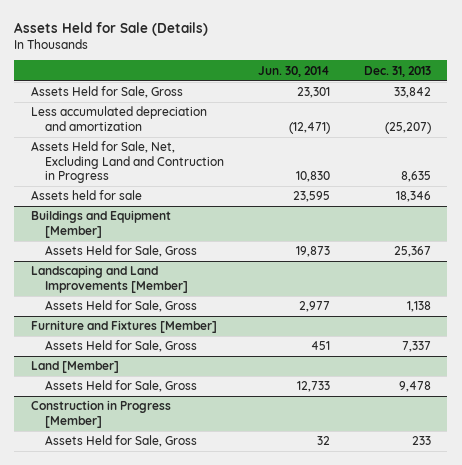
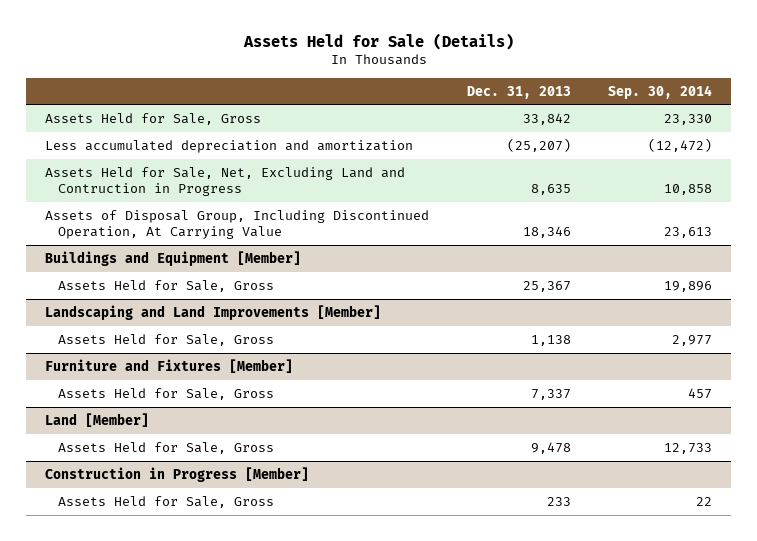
- | Jun. 30, 2014 | Dec. 31, 2013
+ | Dec. 31, 2013 | Sep. 30, 2014
- Assets held for sale | 23,595 | 18,346
+ Assets of Disposal Group, Including Discontinued Operation, At Carrying Value | 18,346 | 23,613

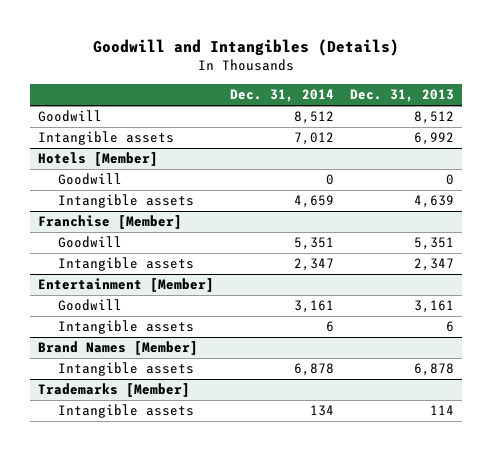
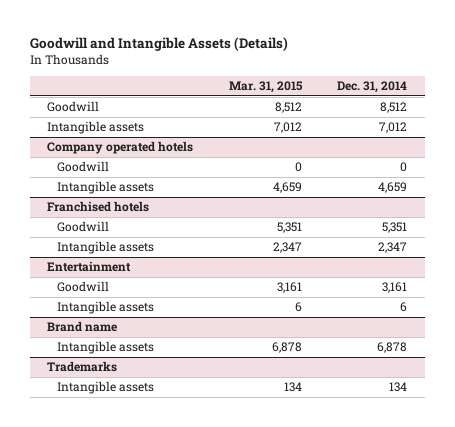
- Goodwill and Intangibles (Details)
+ Goodwill and Intangible Assets (Details)
- | Dec. 31, 2014 | Dec. 31, 2013
+ | Mar. 31, 2015 | Dec. 31, 2014
- Hotels [Member]
+ Company operated hotels
- Franchise [Member]
+ Franchised hotels
- Entertainment [Member]
+ Entertainment
- Brand Names [Member]
+ Brand name
- Trademarks [Member]
+ Trademarks

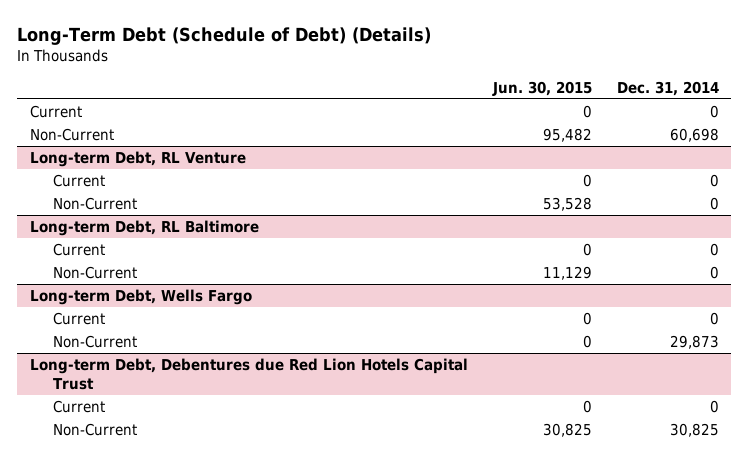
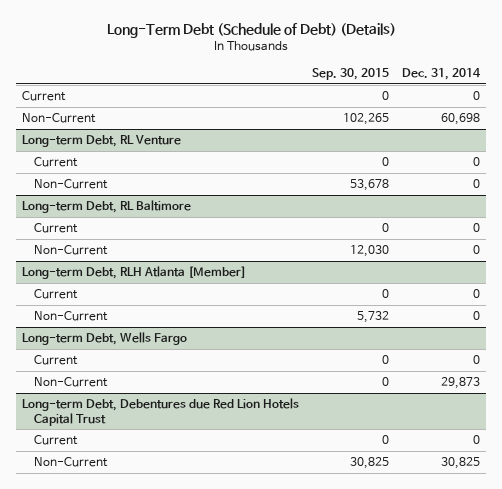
- | Jun. 30, 2015 | Dec. 31, 2014
+ | Sep. 30, 2015 | Dec. 31, 2014
+ Long-term Debt, RLH Atlanta [Member]
+ Current | 0 | 0
+ Non-Current | 5,732 | 0

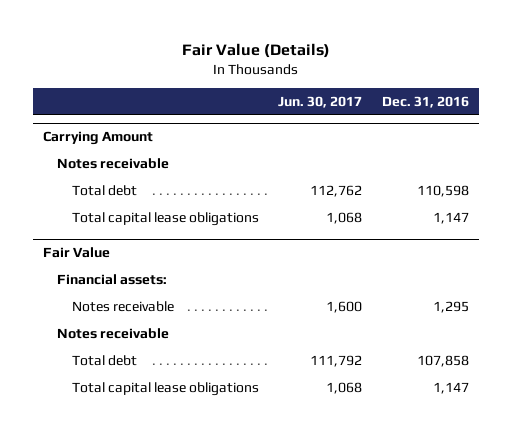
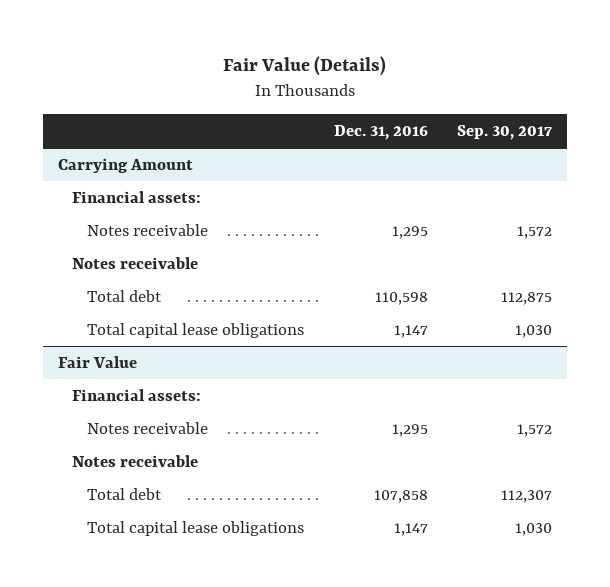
- | Jun. 30, 2017 | Dec. 31, 2016
+ | Dec. 31, 2016 | Sep. 30, 2017
@ Carrying Amount
+ Financial assets:
+ Notes receivable | 1,295 | 1,572

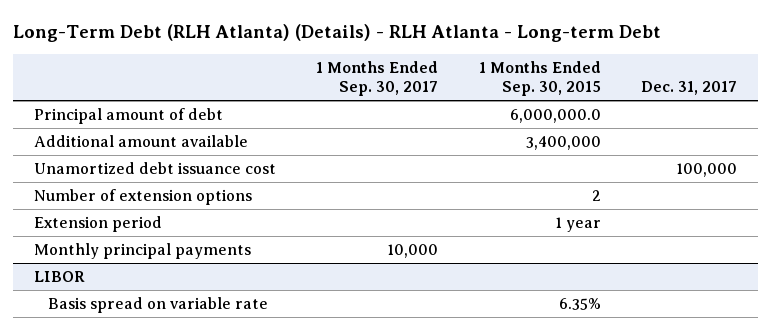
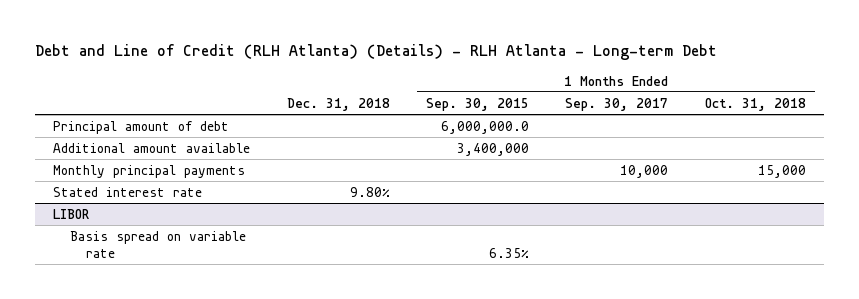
- Long-Term Debt (RLH Atlanta) (Details) - RLH Atlanta - Long-term Debt
+ Debt and Line of Credit (RLH Atlanta) (Details) - RLH Atlanta - Long-term Debt
- | 1 Months Ended Sep. 30, 2017 | 1 Months Ended Sep. 30, 2015 | Dec. 31, 2017
+ | Dec. 31, 2018 | 1 Months Ended Sep. 30, 2015 | 1 Months Ended Sep. 30, 2017 | 1 Months Ended Oct. 31, 2018
- Unamortized debt issuance cost | | | 100,000
- Number of extension options | | 2 |
- Extension period | | 1 year |
+ Stated interest rate | 9.80% | | |

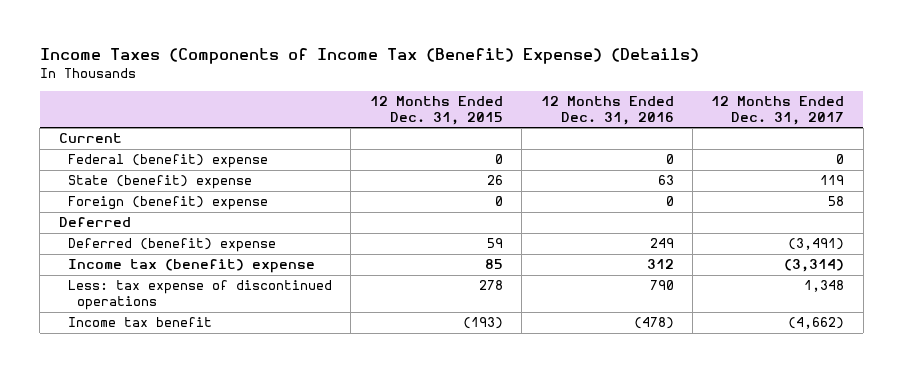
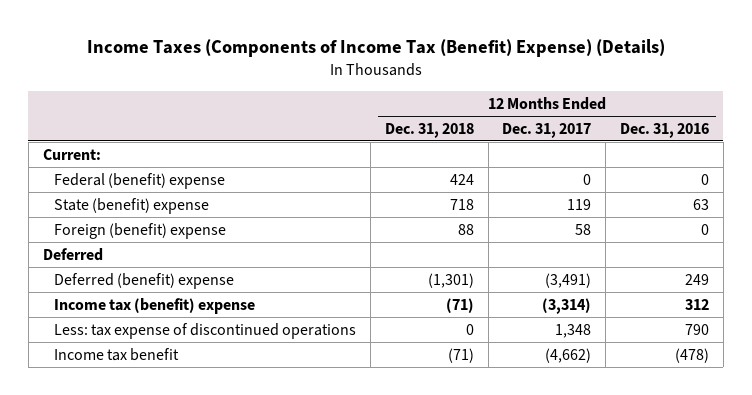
- | 12 Months Ended Dec. 31, 2015 | 12 Months Ended Dec. 31, 2016 | 12 Months Ended Dec. 31, 2017
+ | 12 Months Ended Dec. 31, 2018 | 12 Months Ended Dec. 31, 2017 | 12 Months Ended Dec. 31, 2016
- Current
+ Current:

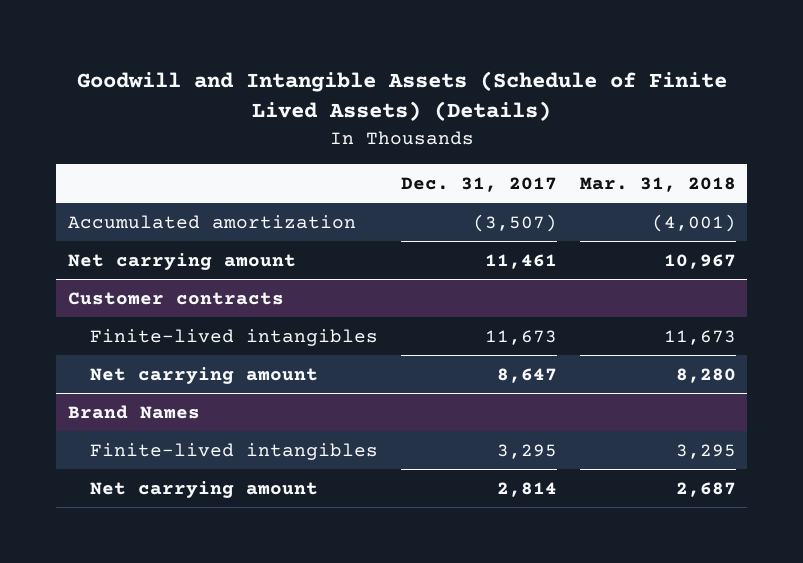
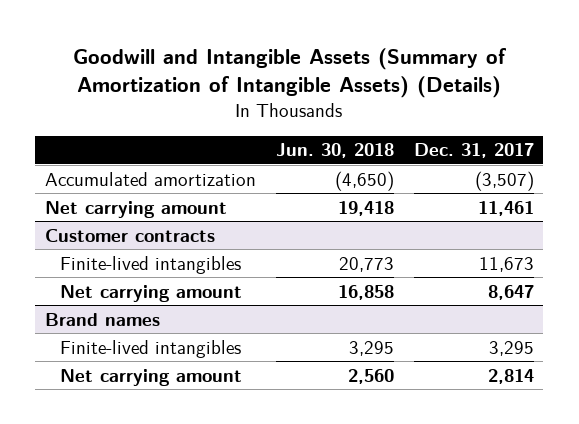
- Goodwill and Intangible Assets (Schedule of Finite Lived Assets) (Details)
+ Goodwill and Intangible Assets (Summary of Amortization of Intangible Assets) (Details)
- | Dec. 31, 2017 | Mar. 31, 2018
+ | Jun. 30, 2018 | Dec. 31, 2017
- Brand Names
+ Brand names

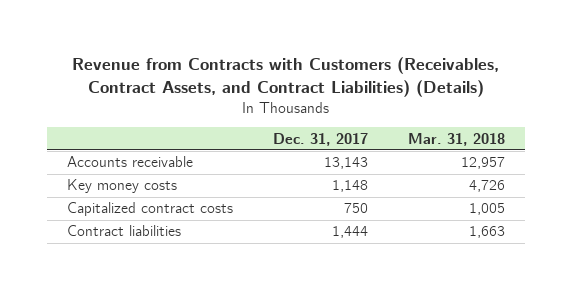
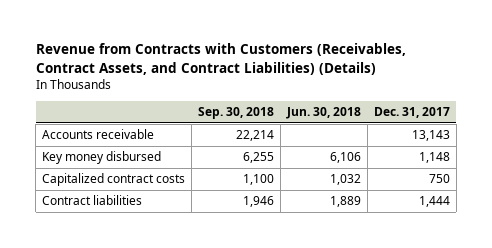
- | Dec. 31, 2017 | Mar. 31, 2018
+ | Sep. 30, 2018 | Jun. 30, 2018 | Dec. 31, 2017
- Key money costs | 1,148 | 4,726
+ Key money disbursed | 6,255 | 6,106 | 1,148

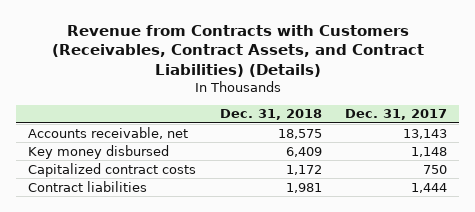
- | Sep. 30, 2018 | Jun. 30, 2018 | Dec. 31, 2017
+ | Dec. 31, 2018 | Dec. 31, 2017
- Accounts receivable | 22,214 | | 13,143
+ Accounts receivable, net | 18,575 | 13,143

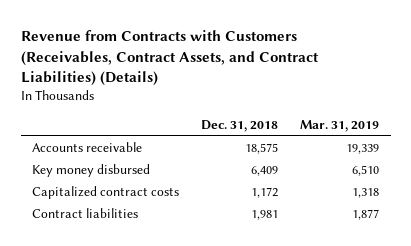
- | Dec. 31, 2018 | Dec. 31, 2017
+ | Dec. 31, 2018 | Mar. 31, 2019
- Accounts receivable, net | 18,575 | 13,143
+ Accounts receivable | 18,575 | 19,339

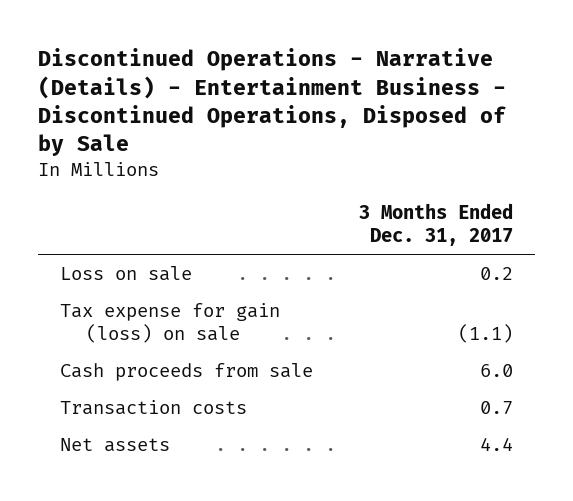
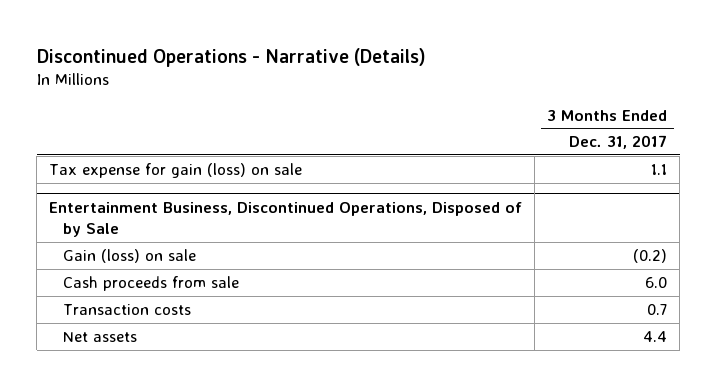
- Discontinued Operations - Narrative (Details) - Entertainment Business - Discontinued Operations, Disposed of by Sale
+ Discontinued Operations - Narrative (Details)
- Loss on sale | 0.2
- Tax expense for gain (loss) on sale | (1.1)
+ Tax expense for gain (loss) on sale | 1.1
+ Entertainment Business, Discontinued Operations, Disposed of by Sale
+ Gain (loss) on sale | (0.2)

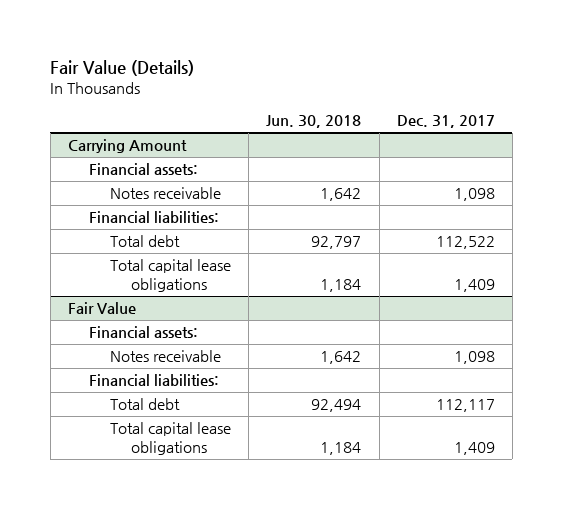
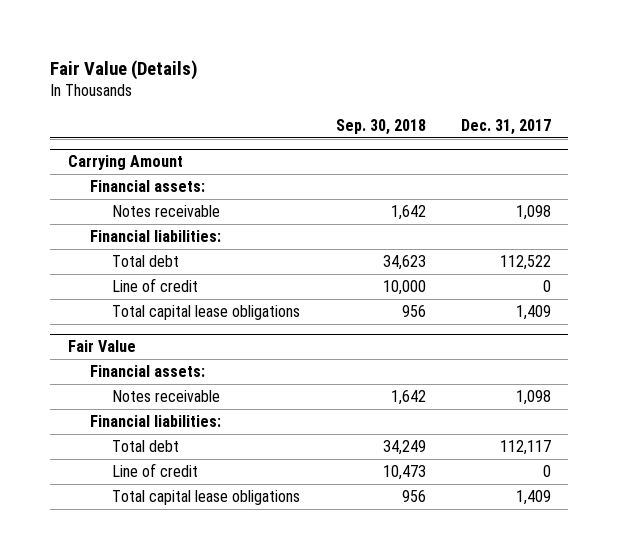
- | Jun. 30, 2018 | Dec. 31, 2017
+ | Sep. 30, 2018 | Dec. 31, 2017
@ Carrying Amount
+ Line of credit | 10,000 | 0
@ Fair Value
+ Line of credit | 10,473 | 0

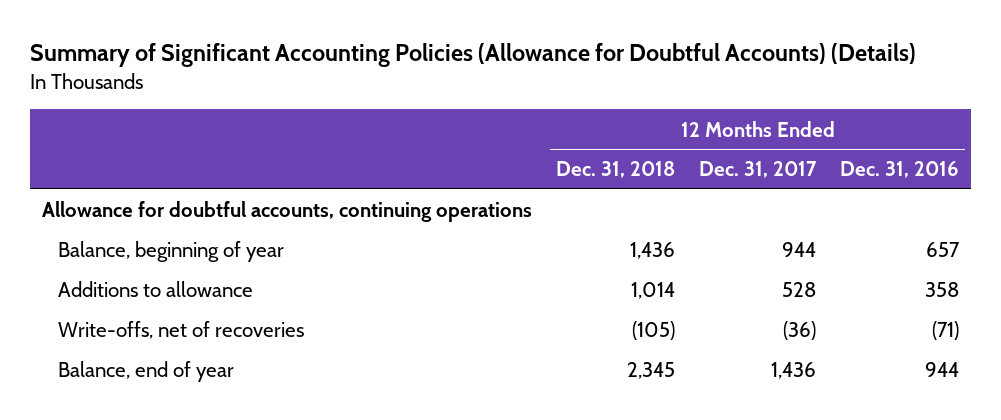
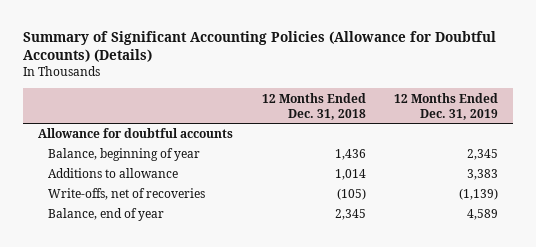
- | 12 Months Ended Dec. 31, 2018 | 12 Months Ended Dec. 31, 2017 | 12 Months Ended Dec. 31, 2016
+ | 12 Months Ended Dec. 31, 2018 | 12 Months Ended Dec. 31, 2019
- Allowance for doubtful accounts, continuing operations
+ Allowance for doubtful accounts

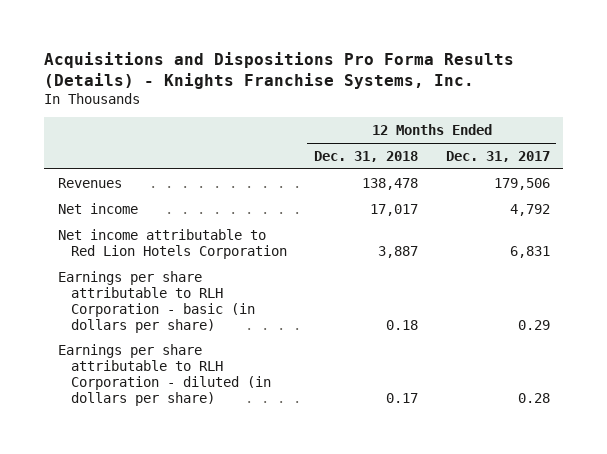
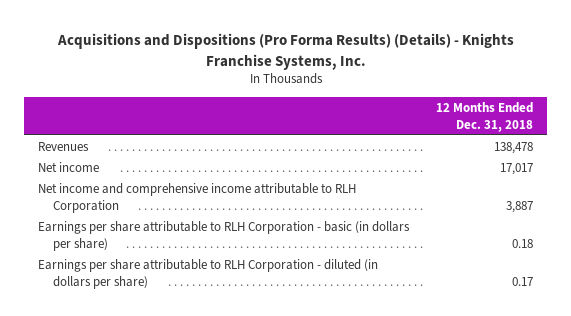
- Acquisitions and Dispositions Pro Forma Results (Details) - Knights Franchise Systems, Inc.
+ Acquisitions and Dispositions (Pro Forma Results) (Details) - Knights Franchise Systems, Inc.
- | 12 Months Ended Dec. 31, 2018 | 12 Months Ended Dec. 31, 2017
+ | 12 Months Ended Dec. 31, 2018
- Net income attributable to Red Lion Hotels Corporation | 3,887 | 6,831
+ Net income and comprehensive income attributable to RLH Corporation | 3,887

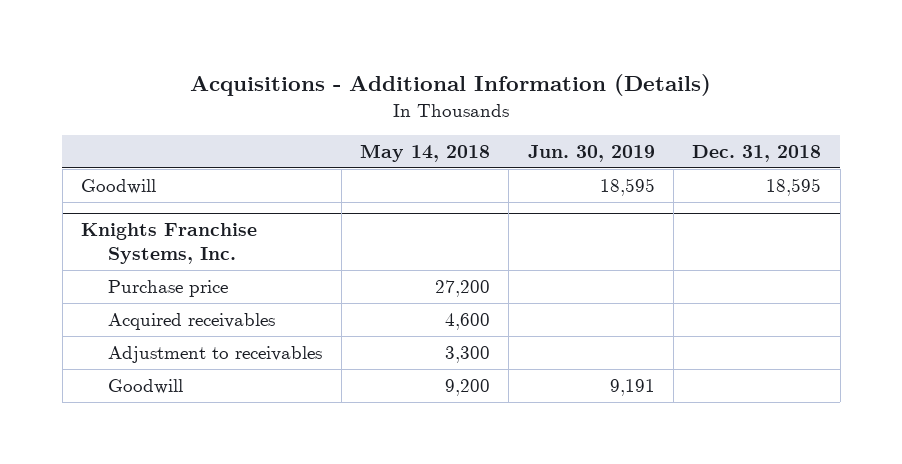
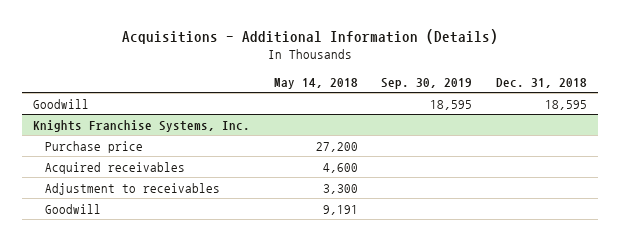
- | May 14, 2018 | Jun. 30, 2019 | Dec. 31, 2018
+ | May 14, 2018 | Sep. 30, 2019 | Dec. 31, 2018
@ Knights Franchise Systems, Inc.
- Goodwill | 9,200 | 9,191 |
+ Goodwill | 9,191 | |

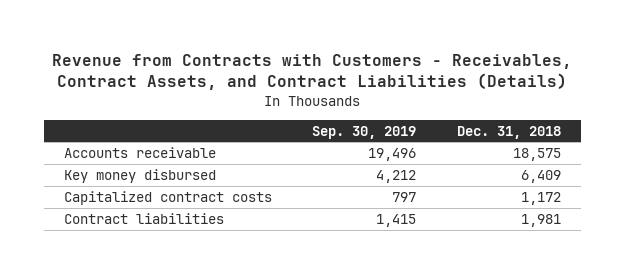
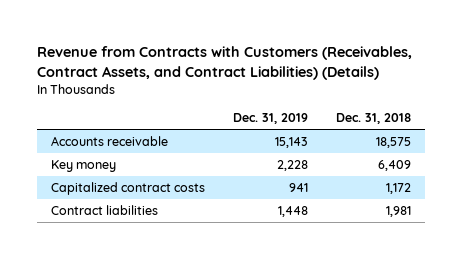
- Revenue from Contracts with Customers - Receivables, Contract Assets, and Contract Liabilities (Details)
+ Revenue from Contracts with Customers (Receivables, Contract Assets, and Contract Liabilities) (Details)
- | Sep. 30, 2019 | Dec. 31, 2018
+ | Dec. 31, 2019 | Dec. 31, 2018
- Key money disbursed | 4,212 | 6,409
+ Key money | 2,228 | 6,409

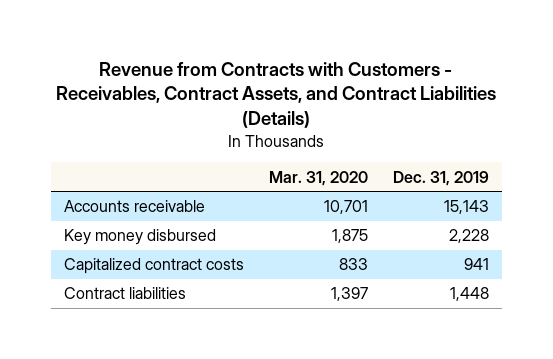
- Revenue from Contracts with Customers (Receivables, Contract Assets, and Contract Liabilities) (Details)
+ Revenue from Contracts with Customers - Receivables, Contract Assets, and Contract Liabilities (Details)
- | Dec. 31, 2019 | Dec. 31, 2018
+ | Mar. 31, 2020 | Dec. 31, 2019
- Key money | 2,228 | 6,409
+ Key money disbursed | 1,875 | 2,228

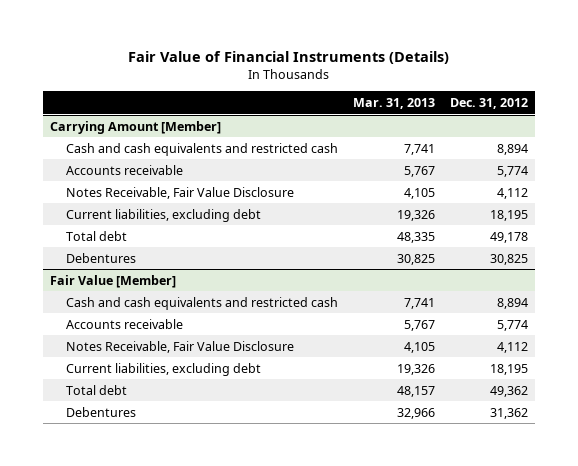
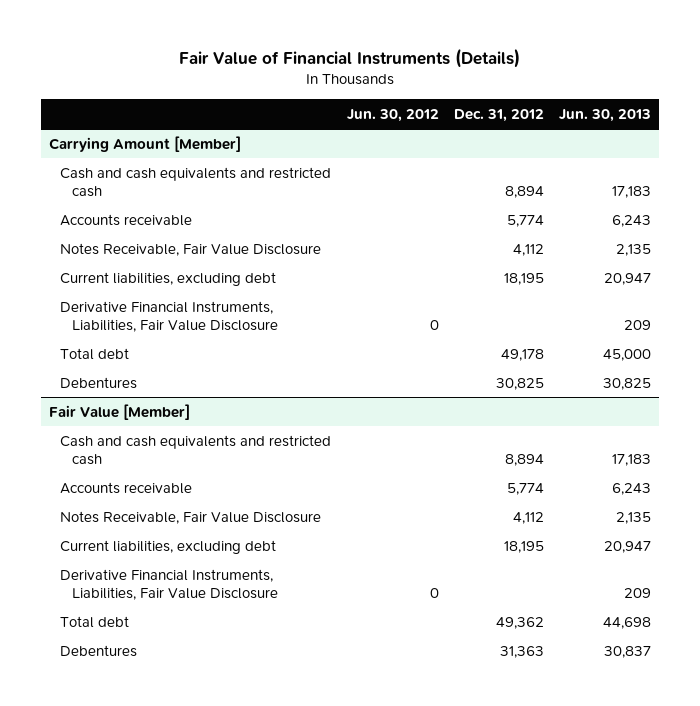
- | Mar. 31, 2013 | Dec. 31, 2012
+ | Jun. 30, 2012 | Dec. 31, 2012 | Jun. 30, 2013
@ Carrying Amount [Member]
+ Derivative Financial Instruments, Liabilities, Fair Value Disclosure | 0 | | 209
@ Fair Value [Member]
+ Derivative Financial Instruments, Liabilities, Fair Value Disclosure | 0 | | 209
- Debentures | 32,966 | 31,362
+ Debentures | | 31,363 | 30,837

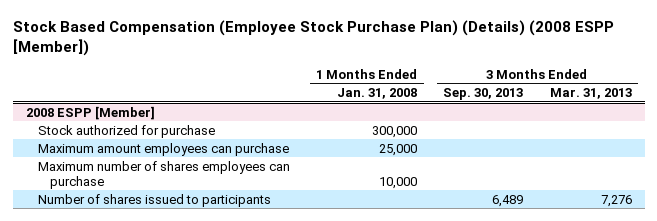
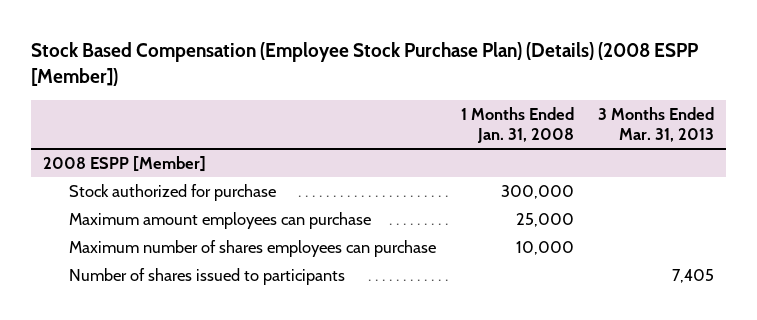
- | 1 Months Ended Jan. 31, 2008 | 3 Months Ended Sep. 30, 2013 | 3 Months Ended Mar. 31, 2013
+ | 1 Months Ended Jan. 31, 2008 | 3 Months Ended Mar. 31, 2013
@ 2008 ESPP [Member]
- Number of shares issued to participants | | 6,489 | 7,276
+ Number of shares issued to participants | | 7,405

